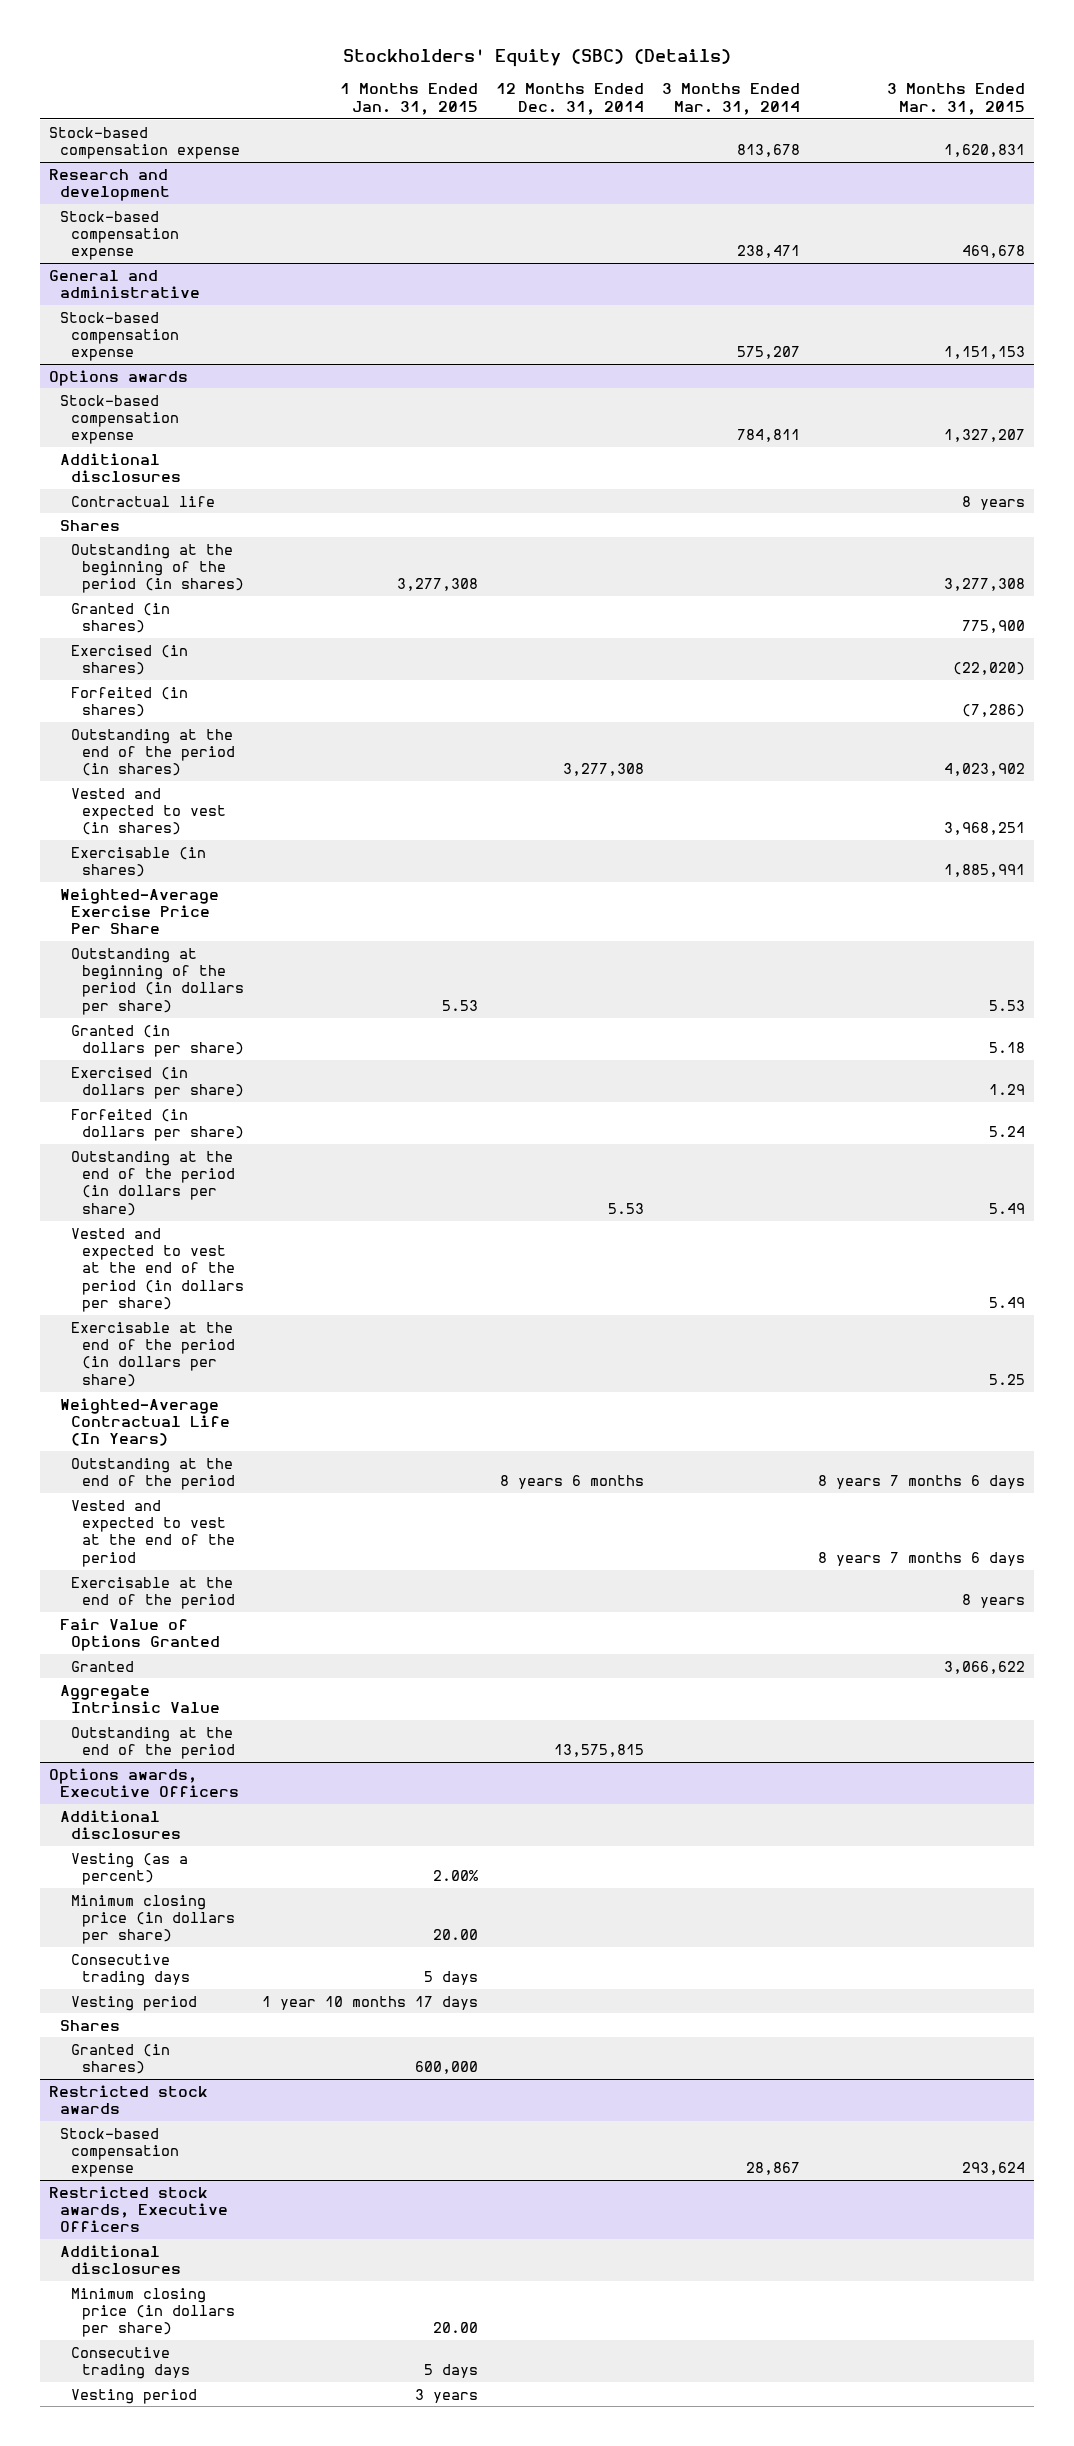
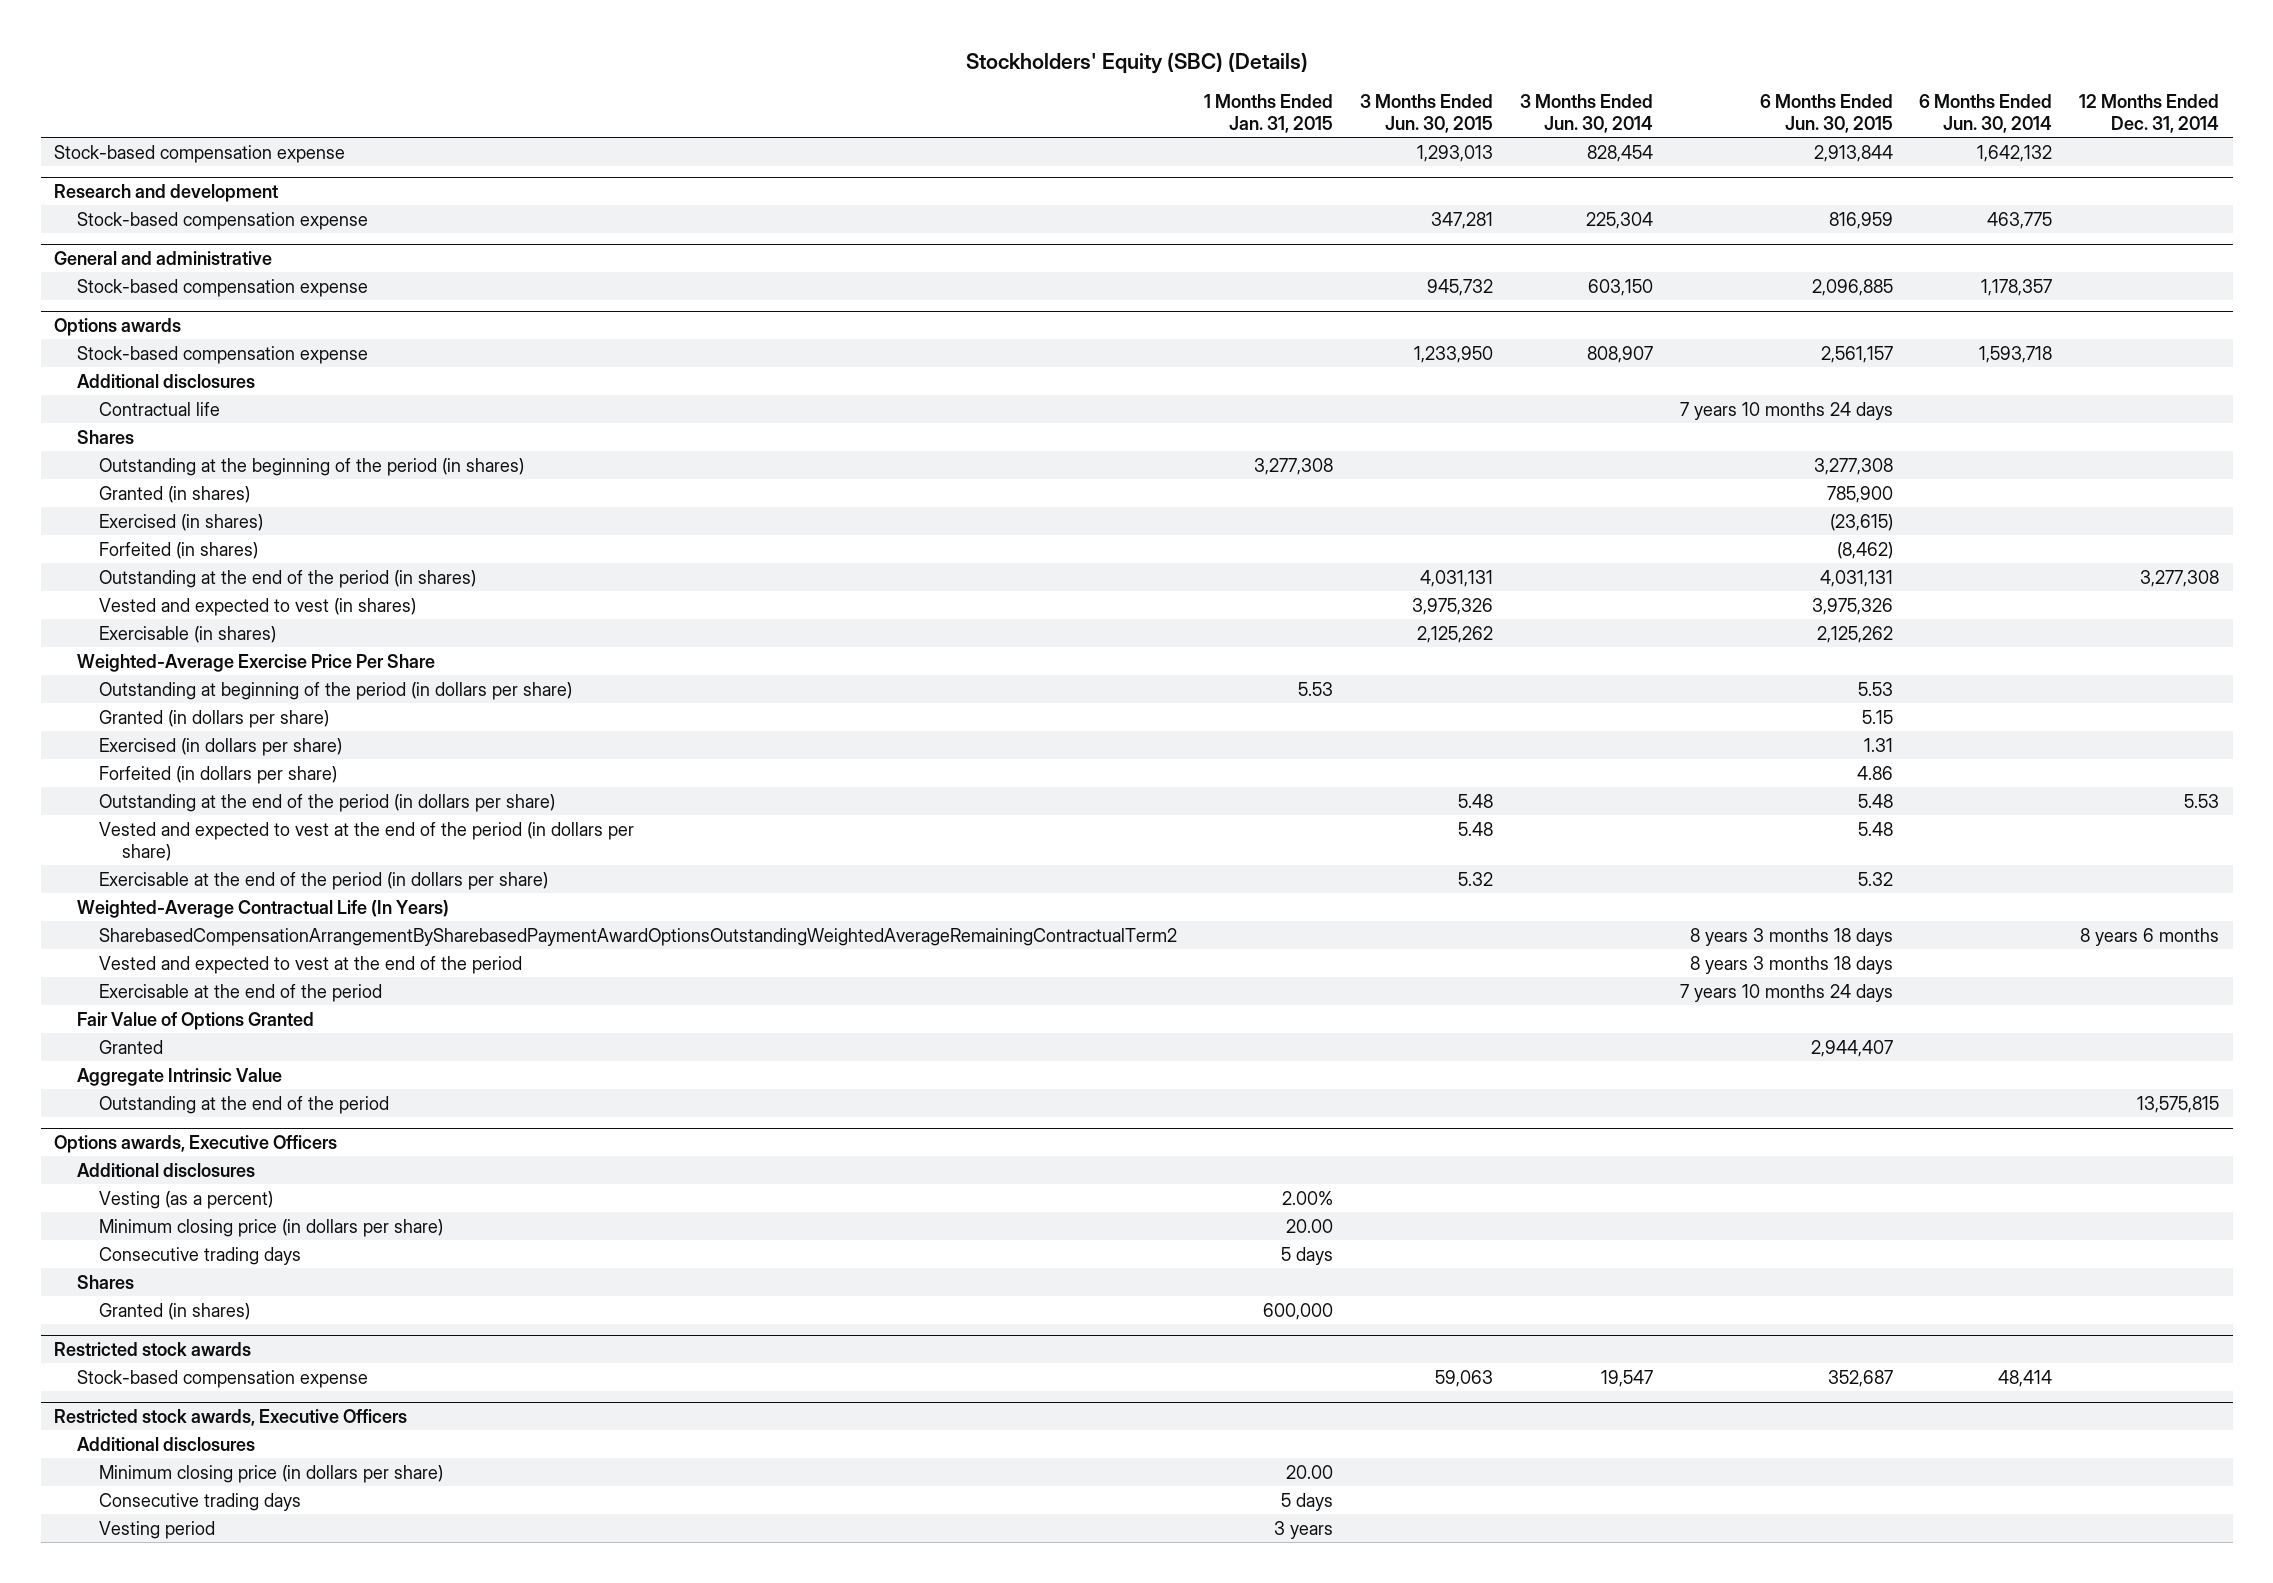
- | 1 Months Ended Jan. 31, 2015 | 12 Months Ended Dec. 31, 2014 | 3 Months Ended Mar. 31, 2014 | 3 Months Ended Mar. 31, 2015
+ | 1 Months Ended Jan. 31, 2015 | 3 Months Ended Jun. 30, 2015 | 3 Months Ended Jun. 30, 2014 | 6 Months Ended Jun. 30, 2015 | 6 Months Ended Jun. 30, 2014 | 12 Months Ended Dec. 31, 2014
@ Options awards
- Outstanding at the end of the period | | 8 years 6 months | | 8 years 7 months 6 days
+ SharebasedCompensationArrangementBySharebasedPaymentAwardOptionsOutstandingWeightedAverageRemainingContractualTerm2 | | | | 8 years 3 months 18 days | | 8 years 6 months
@ Options awards, Executive Officers
- Vesting period | 1 year 10 months 17 days | | |

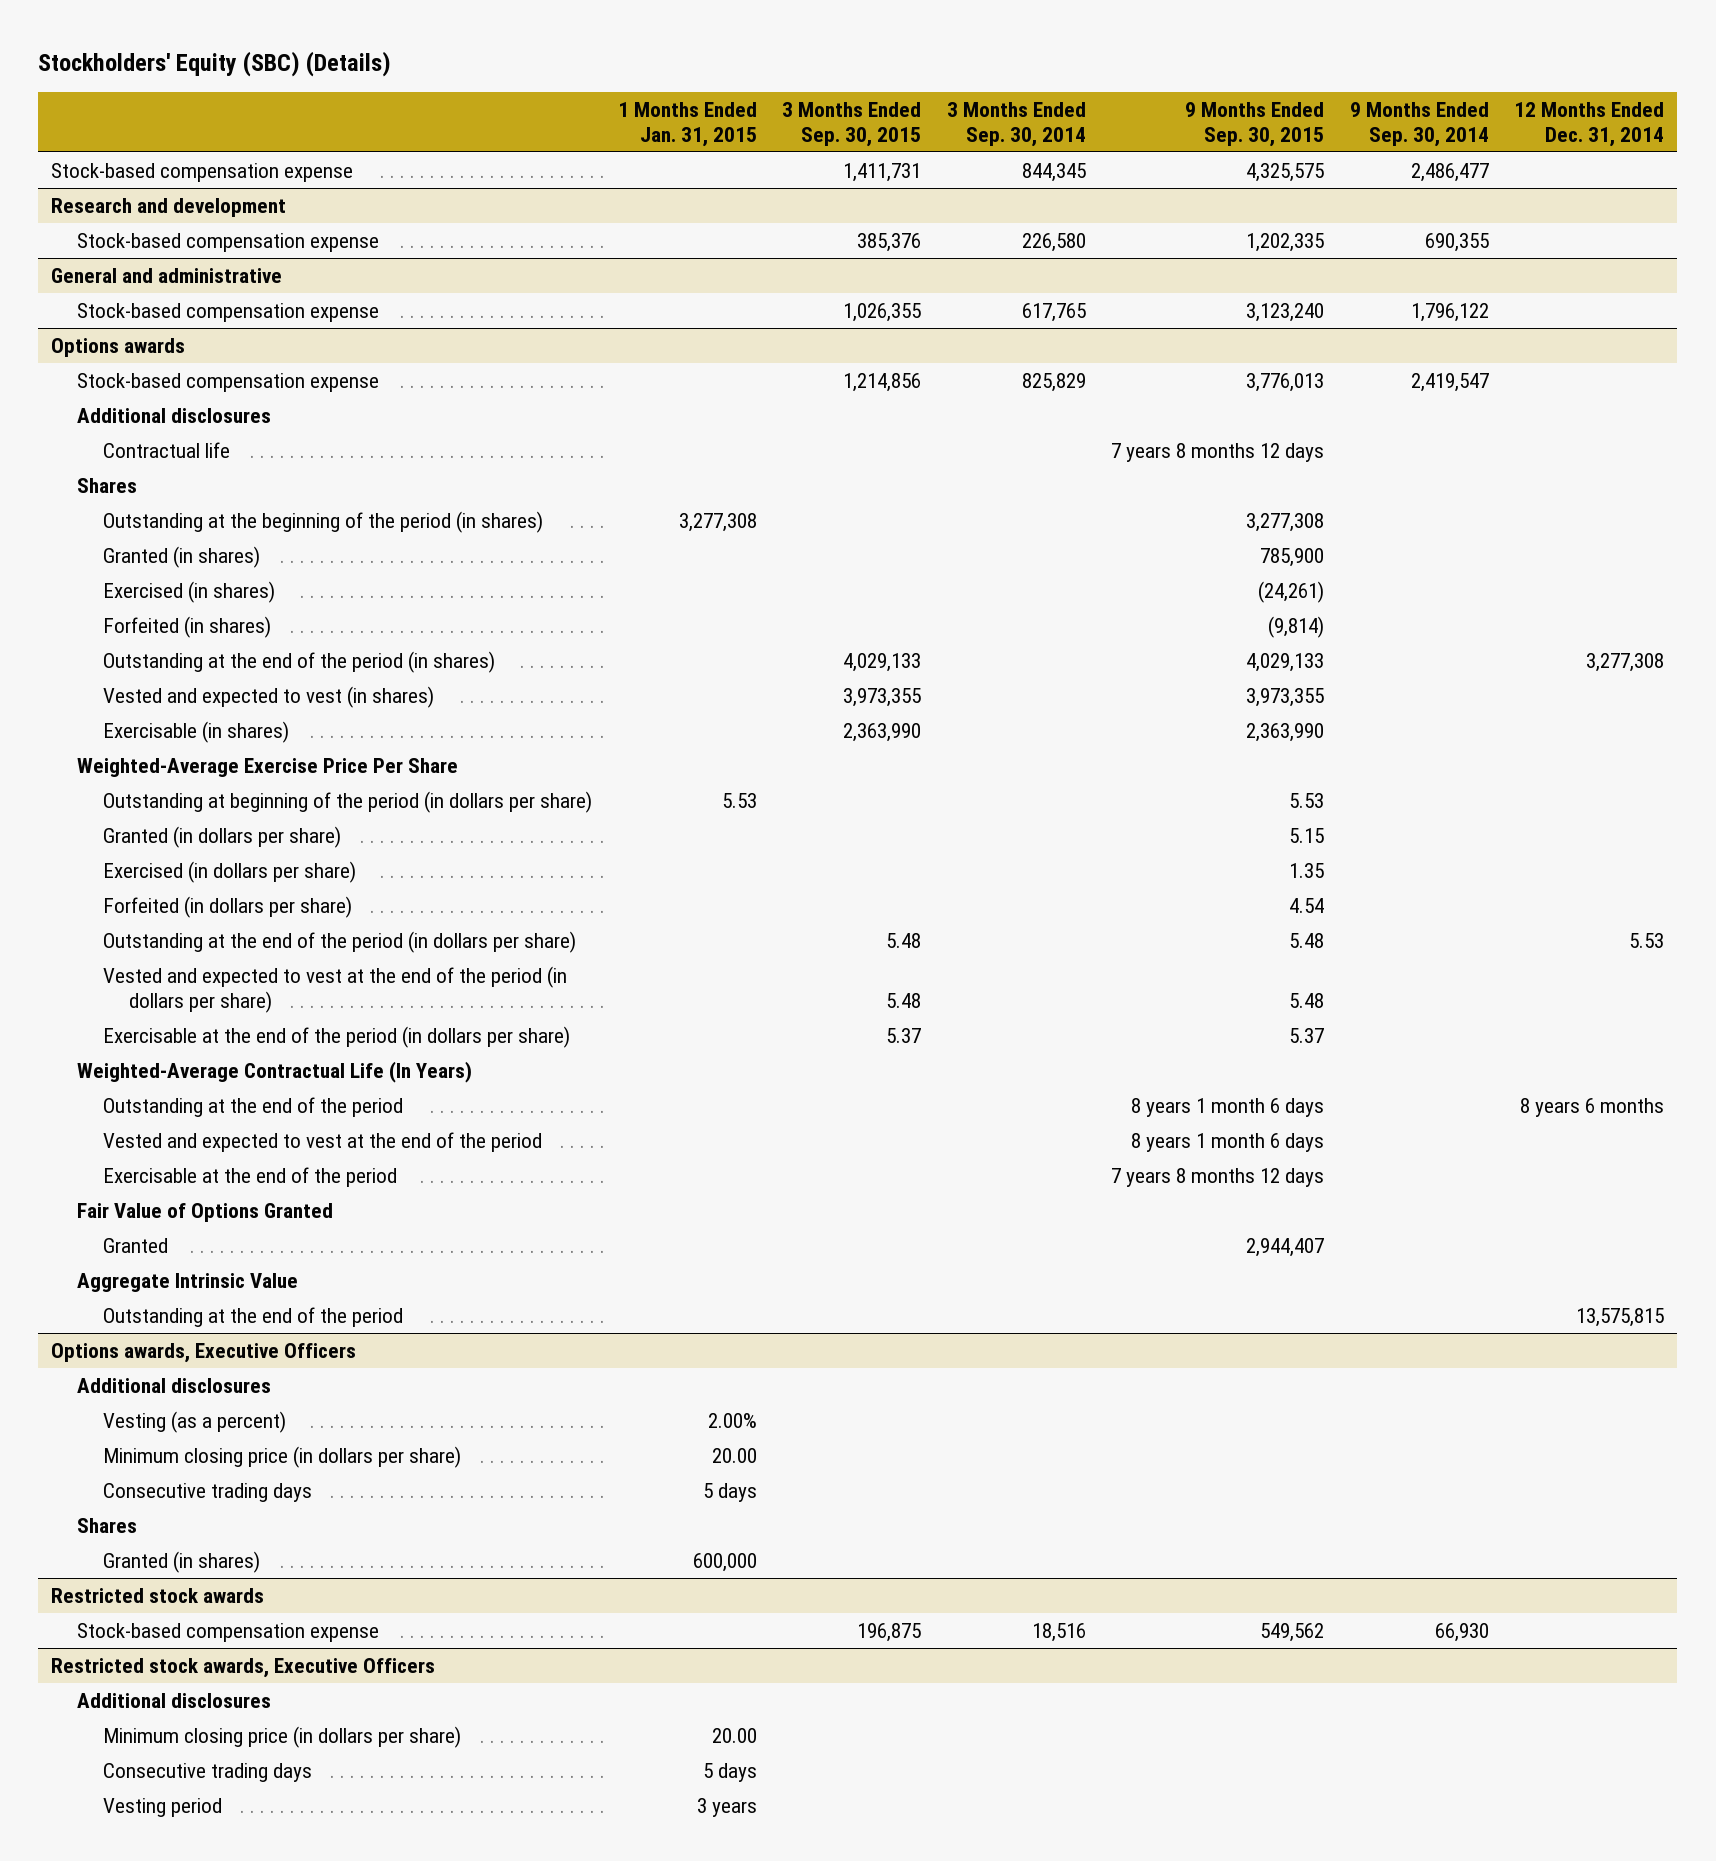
- | 1 Months Ended Jan. 31, 2015 | 3 Months Ended Jun. 30, 2015 | 3 Months Ended Jun. 30, 2014 | 6 Months Ended Jun. 30, 2015 | 6 Months Ended Jun. 30, 2014 | 12 Months Ended Dec. 31, 2014
+ | 1 Months Ended Jan. 31, 2015 | 3 Months Ended Sep. 30, 2015 | 3 Months Ended Sep. 30, 2014 | 9 Months Ended Sep. 30, 2015 | 9 Months Ended Sep. 30, 2014 | 12 Months Ended Dec. 31, 2014
@ Options awards
- SharebasedCompensationArrangementBySharebasedPaymentAwardOptionsOutstandingWeightedAverageRemainingContractualTerm2 | | | | 8 years 3 months 18 days | | 8 years 6 months
+ Outstanding at the end of the period | | | | 8 years 1 month 6 days | | 8 years 6 months

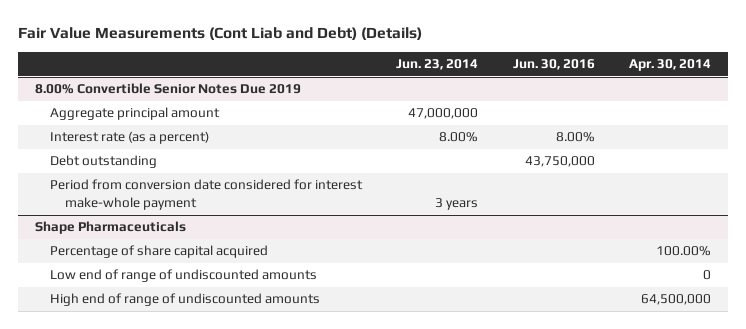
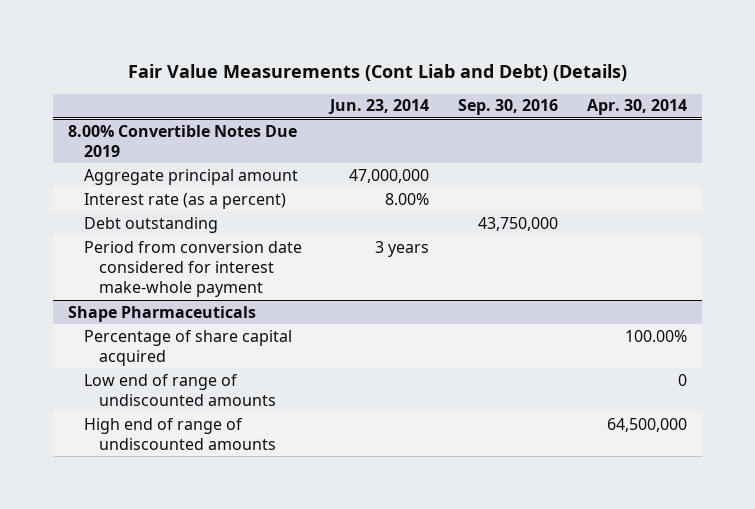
- | Jun. 23, 2014 | Jun. 30, 2016 | Apr. 30, 2014
+ | Jun. 23, 2014 | Sep. 30, 2016 | Apr. 30, 2014
- 8.00% Convertible Senior Notes Due 2019
+ 8.00% Convertible Notes Due 2019

